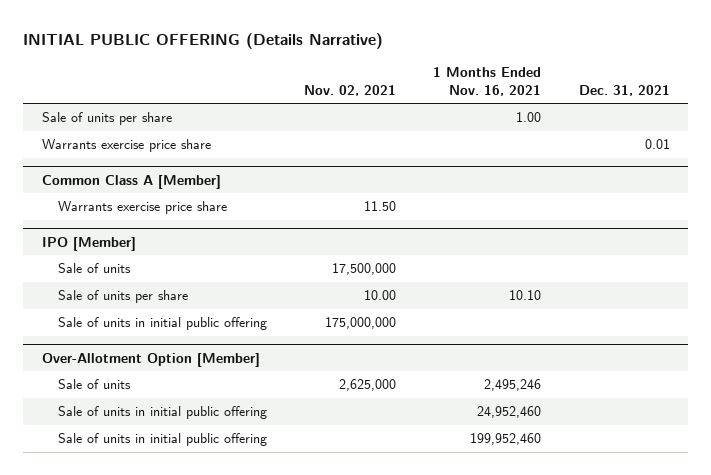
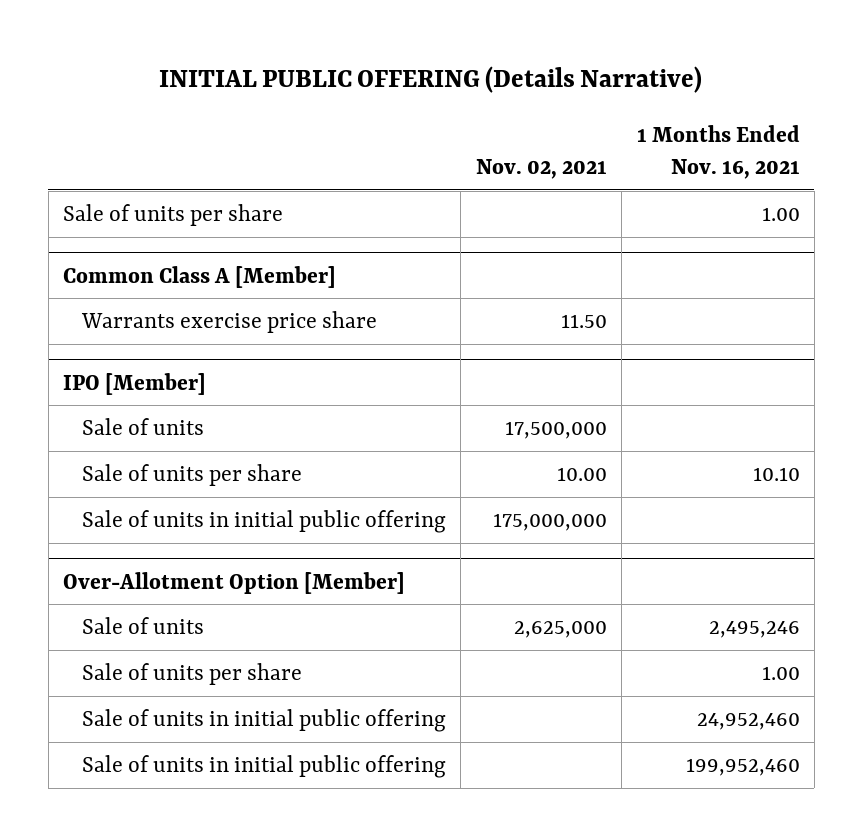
- | Nov. 02, 2021 | 1 Months Ended Nov. 16, 2021 | Dec. 31, 2021
+ | Nov. 02, 2021 | 1 Months Ended Nov. 16, 2021
- Warrants exercise price share | | | 0.01
@ Over-Allotment Option [Member]
+ Sale of units per share | | 1.00

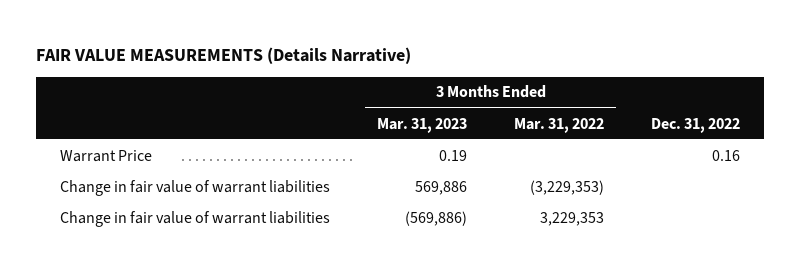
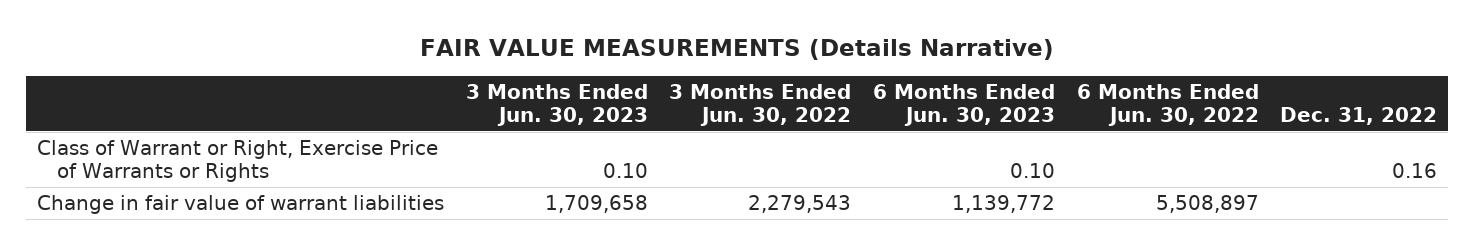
- | 3 Months Ended Mar. 31, 2023 | 3 Months Ended Mar. 31, 2022 | Dec. 31, 2022
+ | 3 Months Ended Jun. 30, 2023 | 3 Months Ended Jun. 30, 2022 | 6 Months Ended Jun. 30, 2023 | 6 Months Ended Jun. 30, 2022 | Dec. 31, 2022
- Warrant Price | 0.19 | | 0.16
- Change in fair value of warrant liabilities | 569,886 | (3,229,353) |
+ Class of Warrant or Right, Exercise Price of Warrants or Rights | 0.10 | | 0.10 | | 0.16

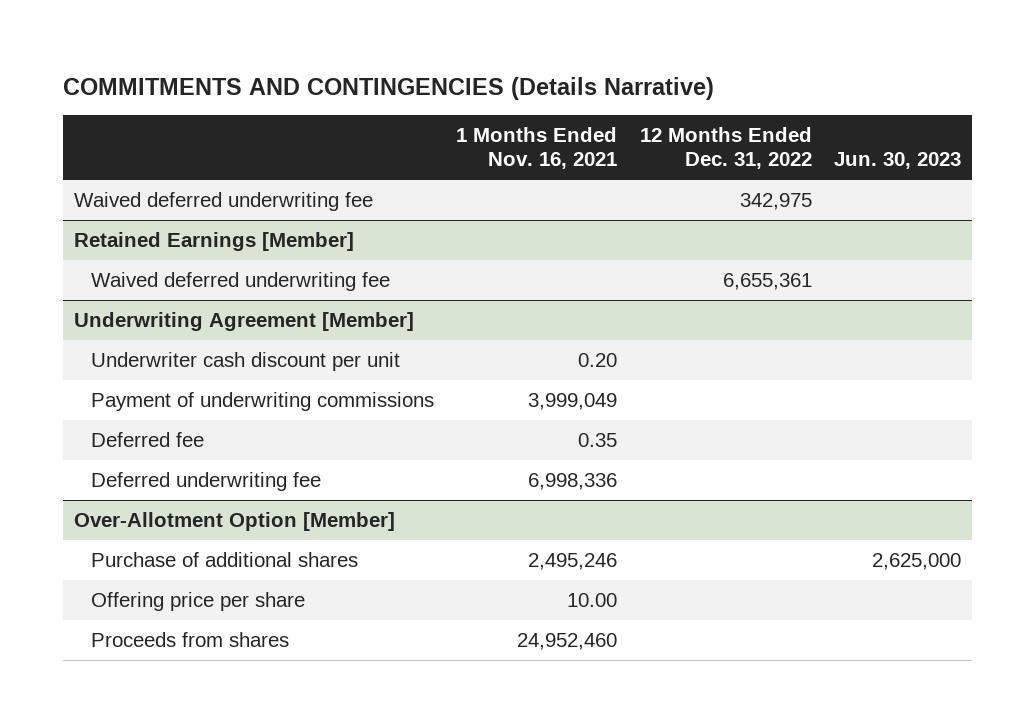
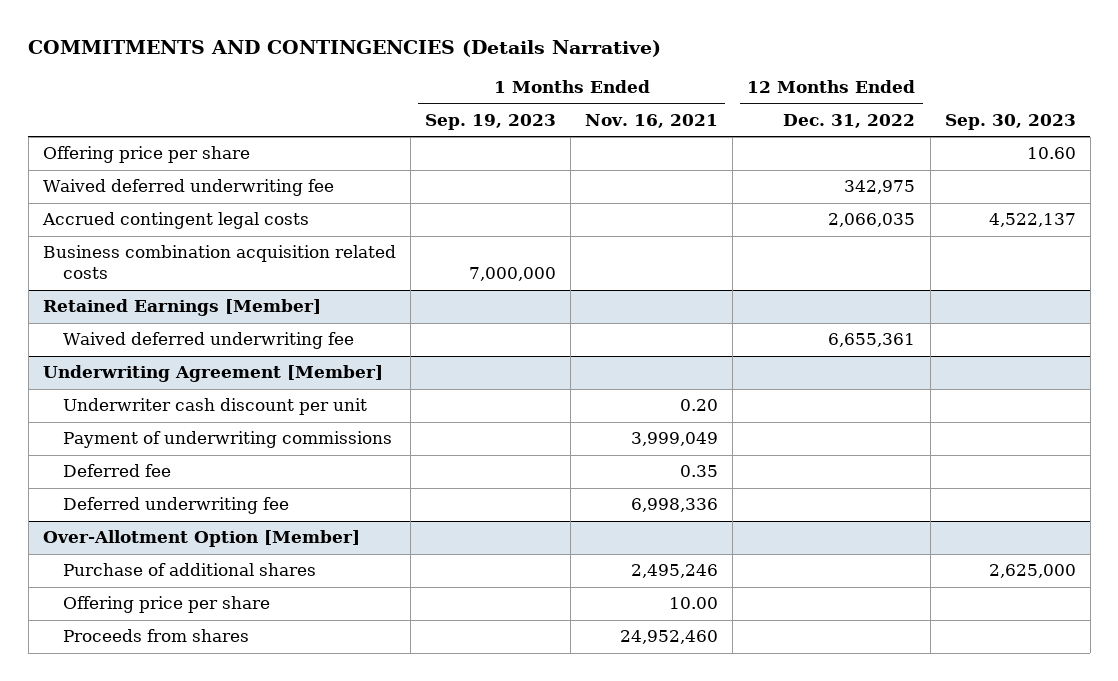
- | 1 Months Ended Nov. 16, 2021 | 12 Months Ended Dec. 31, 2022 | Jun. 30, 2023
+ | 1 Months Ended Sep. 19, 2023 | 1 Months Ended Nov. 16, 2021 | 12 Months Ended Dec. 31, 2022 | Sep. 30, 2023
+ Offering price per share | | | | 10.60
+ Accrued contingent legal costs | | | 2,066,035 | 4,522,137
+ Business combination acquisition related costs | 7,000,000 | | |

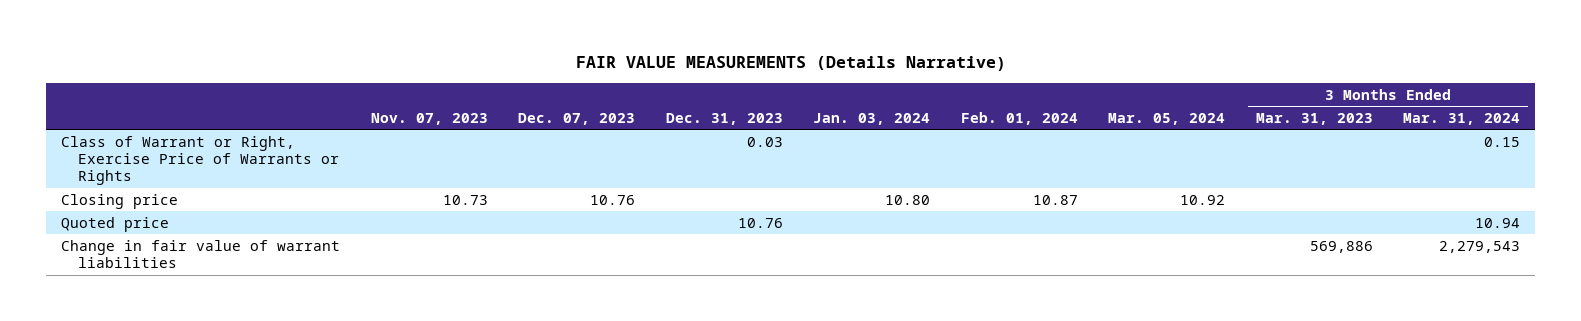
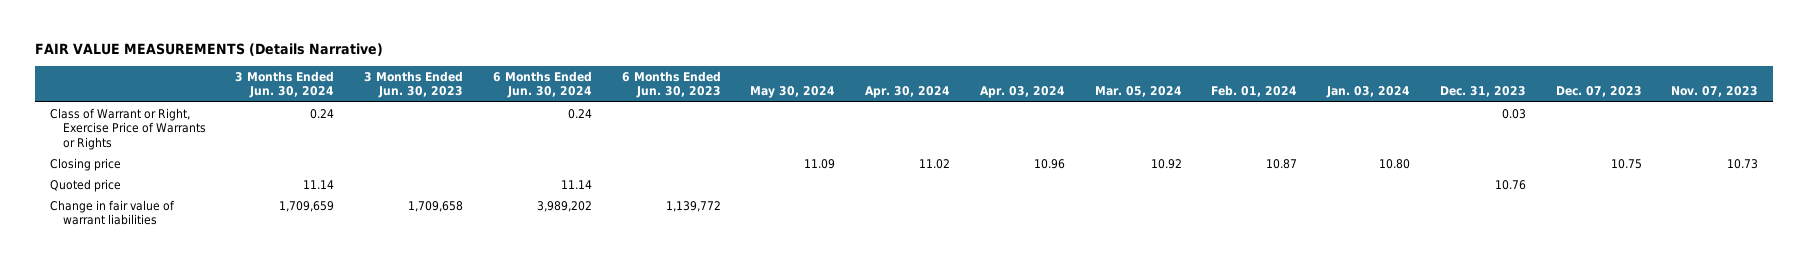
- | Nov. 07, 2023 | Dec. 07, 2023 | Dec. 31, 2023 | Jan. 03, 2024 | Feb. 01, 2024 | Mar. 05, 2024 | 3 Months Ended Mar. 31, 2023 | 3 Months Ended Mar. 31, 2024
+ | 3 Months Ended Jun. 30, 2024 | 3 Months Ended Jun. 30, 2023 | 6 Months Ended Jun. 30, 2024 | 6 Months Ended Jun. 30, 2023 | May 30, 2024 | Apr. 30, 2024 | Apr. 03, 2024 | Mar. 05, 2024 | Feb. 01, 2024 | Jan. 03, 2024 | Dec. 31, 2023 | Dec. 07, 2023 | Nov. 07, 2023
- Closing price | 10.73 | 10.76 | | 10.80 | 10.87 | 10.92 | |
+ Closing price | | | | | 11.09 | 11.02 | 10.96 | 10.92 | 10.87 | 10.80 | | 10.75 | 10.73

